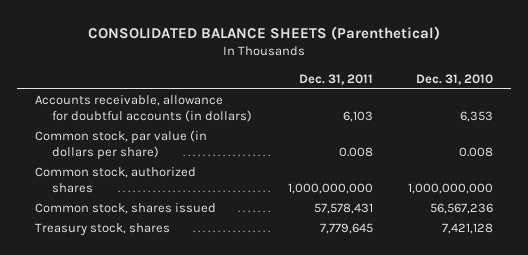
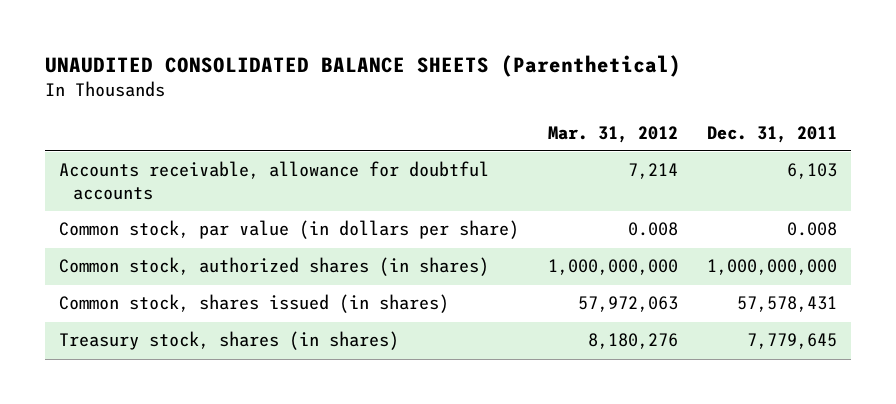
- CONSOLIDATED BALANCE SHEETS (Parenthetical)
+ UNAUDITED CONSOLIDATED BALANCE SHEETS (Parenthetical)
- | Dec. 31, 2011 | Dec. 31, 2010
+ | Mar. 31, 2012 | Dec. 31, 2011
- Accounts receivable, allowance for doubtful accounts (in dollars) | 6,103 | 6,353
+ Accounts receivable, allowance for doubtful accounts | 7,214 | 6,103
- Common stock, authorized shares | 1,000,000,000 | 1,000,000,000
- Common stock, shares issued | 57,578,431 | 56,567,236
- Treasury stock, shares | 7,779,645 | 7,421,128
+ Common stock, authorized shares (in shares) | 1,000,000,000 | 1,000,000,000
+ Common stock, shares issued (in shares) | 57,972,063 | 57,578,431
+ Treasury stock, shares (in shares) | 8,180,276 | 7,779,645

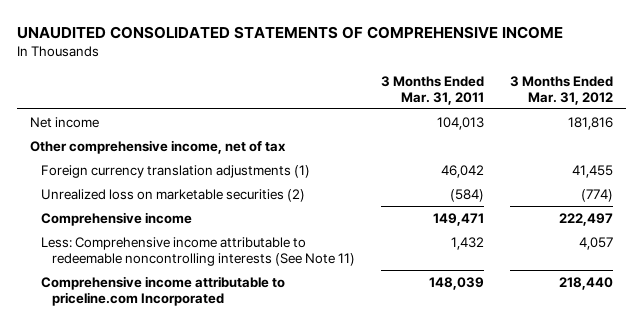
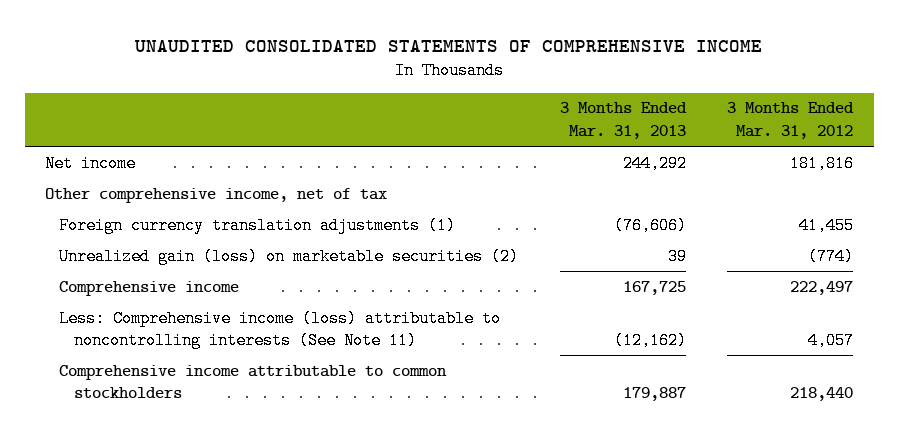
- | 3 Months Ended Mar. 31, 2011 | 3 Months Ended Mar. 31, 2012
+ | 3 Months Ended Mar. 31, 2013 | 3 Months Ended Mar. 31, 2012
- Unrealized loss on marketable securities (2) | (584) | (774)
+ Unrealized gain (loss) on marketable securities (2) | 39 | (774)
- Less: Comprehensive income attributable to redeemable noncontrolling interests (See Note 11) | 1,432 | 4,057
- Comprehensive income attributable to priceline.com Incorporated | 148,039 | 218,440
+ Less: Comprehensive income (loss) attributable to noncontrolling interests (See Note 11) | (12,162) | 4,057
+ Comprehensive income attributable to common stockholders | 179,887 | 218,440

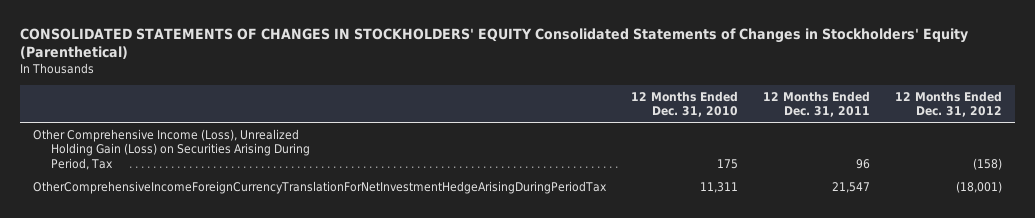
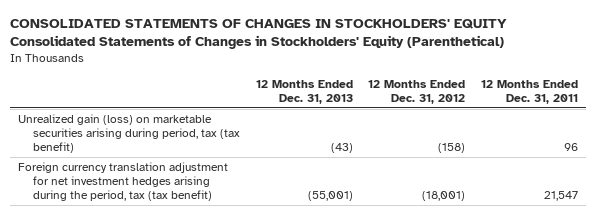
- | 12 Months Ended Dec. 31, 2010 | 12 Months Ended Dec. 31, 2011 | 12 Months Ended Dec. 31, 2012
+ | 12 Months Ended Dec. 31, 2013 | 12 Months Ended Dec. 31, 2012 | 12 Months Ended Dec. 31, 2011
- Other Comprehensive Income (Loss), Unrealized Holding Gain (Loss) on Securities Arising During Period, Tax | 175 | 96 | (158)
- OtherComprehensiveIncomeForeignCurrencyTranslationForNetInvestmentHedgeArisingDuringPeriodTax | 11,311 | 21,547 | (18,001)
+ Unrealized gain (loss) on marketable securities arising during period, tax (tax benefit) | (43) | (158) | 96
+ Foreign currency translation adjustment for net investment hedges arising during the period, tax (tax benefit) | (55,001) | (18,001) | 21,547

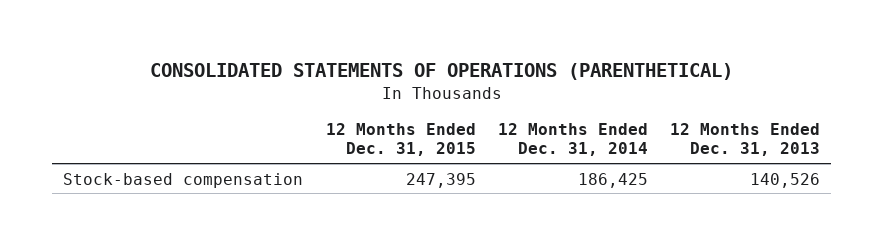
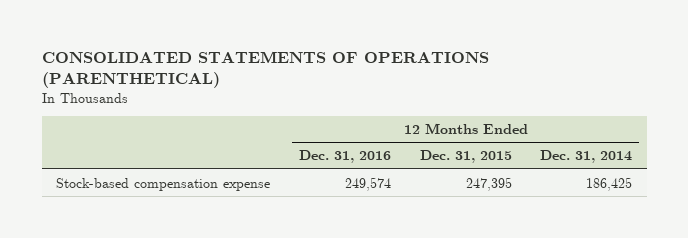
- | 12 Months Ended Dec. 31, 2015 | 12 Months Ended Dec. 31, 2014 | 12 Months Ended Dec. 31, 2013
+ | 12 Months Ended Dec. 31, 2016 | 12 Months Ended Dec. 31, 2015 | 12 Months Ended Dec. 31, 2014
- Stock-based compensation | 247,395 | 186,425 | 140,526
+ Stock-based compensation expense | 249,574 | 247,395 | 186,425

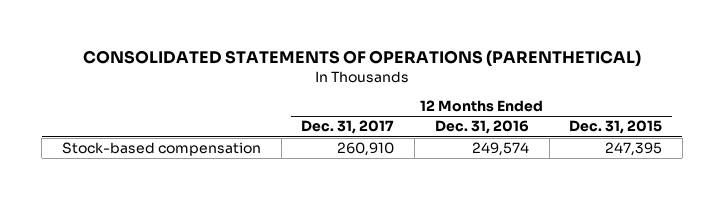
- | 12 Months Ended Dec. 31, 2016 | 12 Months Ended Dec. 31, 2015 | 12 Months Ended Dec. 31, 2014
+ | 12 Months Ended Dec. 31, 2017 | 12 Months Ended Dec. 31, 2016 | 12 Months Ended Dec. 31, 2015
- Stock-based compensation expense | 249,574 | 247,395 | 186,425
+ Stock-based compensation | 260,910 | 249,574 | 247,395

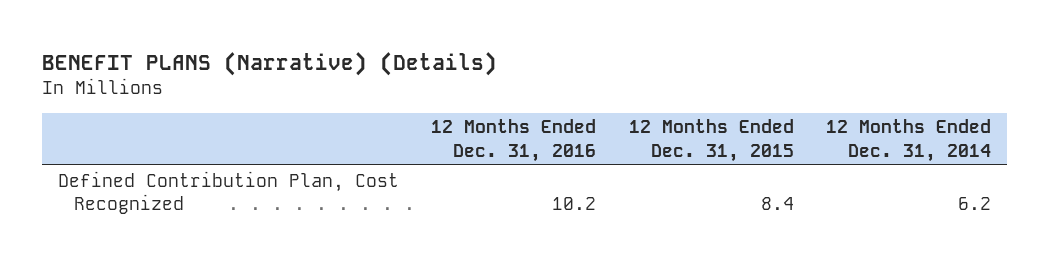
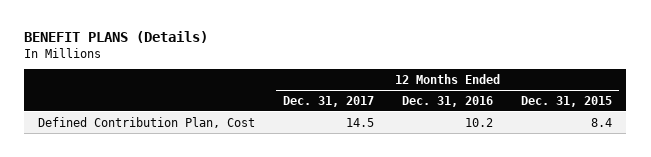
- BENEFIT PLANS (Narrative) (Details)
+ BENEFIT PLANS (Details)
- | 12 Months Ended Dec. 31, 2016 | 12 Months Ended Dec. 31, 2015 | 12 Months Ended Dec. 31, 2014
+ | 12 Months Ended Dec. 31, 2017 | 12 Months Ended Dec. 31, 2016 | 12 Months Ended Dec. 31, 2015
- Defined Contribution Plan, Cost Recognized | 10.2 | 8.4 | 6.2
+ Defined Contribution Plan, Cost | 14.5 | 10.2 | 8.4

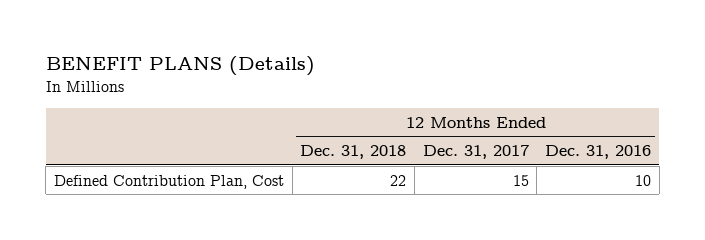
- | 12 Months Ended Dec. 31, 2017 | 12 Months Ended Dec. 31, 2016 | 12 Months Ended Dec. 31, 2015
+ | 12 Months Ended Dec. 31, 2018 | 12 Months Ended Dec. 31, 2017 | 12 Months Ended Dec. 31, 2016
- Defined Contribution Plan, Cost | 14.5 | 10.2 | 8.4
+ Defined Contribution Plan, Cost | 22 | 15 | 10

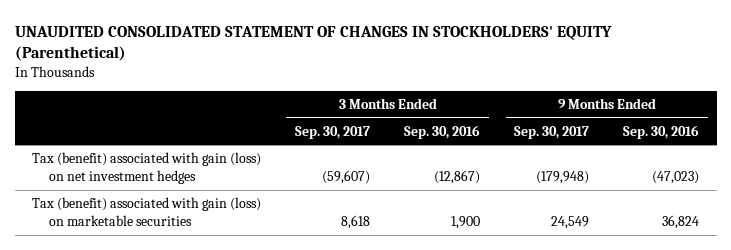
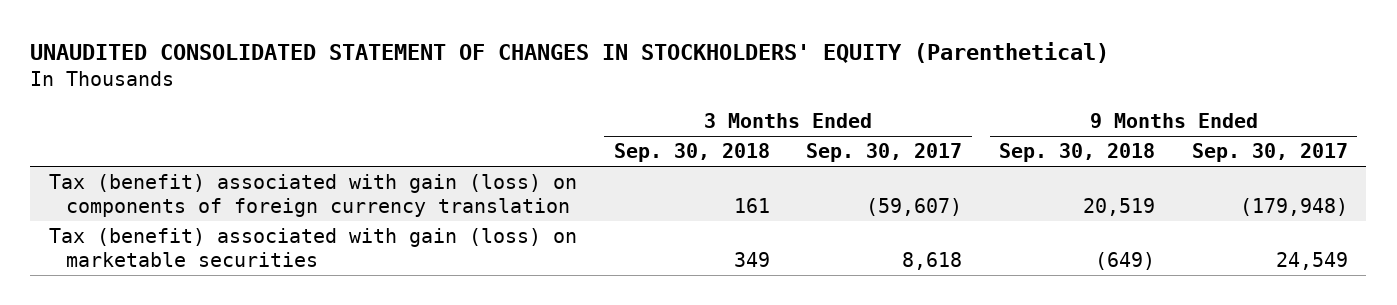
- | 3 Months Ended Sep. 30, 2017 | 3 Months Ended Sep. 30, 2016 | 9 Months Ended Sep. 30, 2017 | 9 Months Ended Sep. 30, 2016
+ | 3 Months Ended Sep. 30, 2018 | 3 Months Ended Sep. 30, 2017 | 9 Months Ended Sep. 30, 2018 | 9 Months Ended Sep. 30, 2017
- Tax (benefit) associated with gain (loss) on net investment hedges | (59,607) | (12,867) | (179,948) | (47,023)
+ Tax (benefit) associated with gain (loss) on components of foreign currency translation | 161 | (59,607) | 20,519 | (179,948)

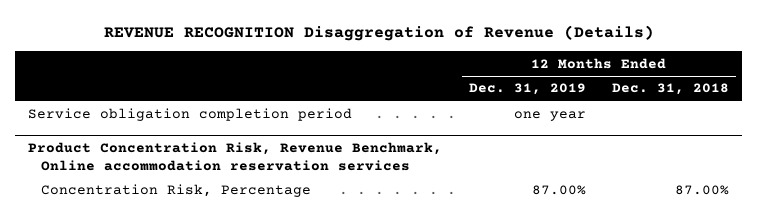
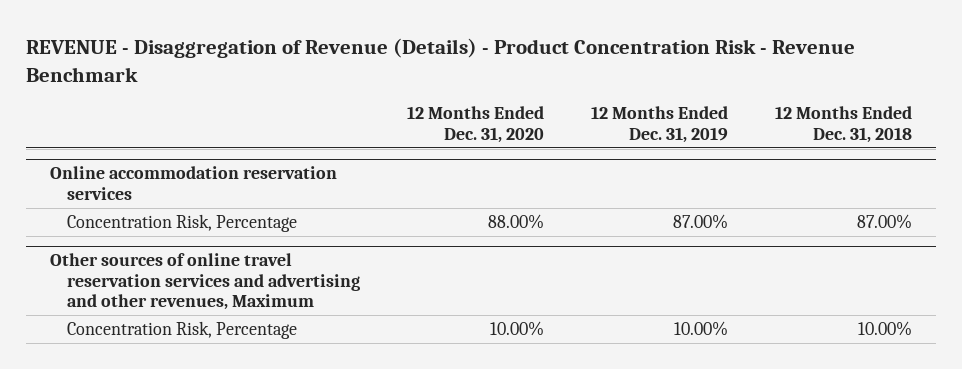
- REVENUE RECOGNITION Disaggregation of Revenue (Details)
+ REVENUE - Disaggregation of Revenue (Details) - Product Concentration Risk - Revenue Benchmark
- | 12 Months Ended Dec. 31, 2019 | 12 Months Ended Dec. 31, 2018
+ | 12 Months Ended Dec. 31, 2020 | 12 Months Ended Dec. 31, 2019 | 12 Months Ended Dec. 31, 2018
- Service obligation completion period | one year |
- Product Concentration Risk, Revenue Benchmark, Online accommodation reservation services
+ Online accommodation reservation services
+ Other sources of online travel reservation services and advertising and other revenues, Maximum
+ Concentration Risk, Percentage | 10.00% | 10.00% | 10.00%

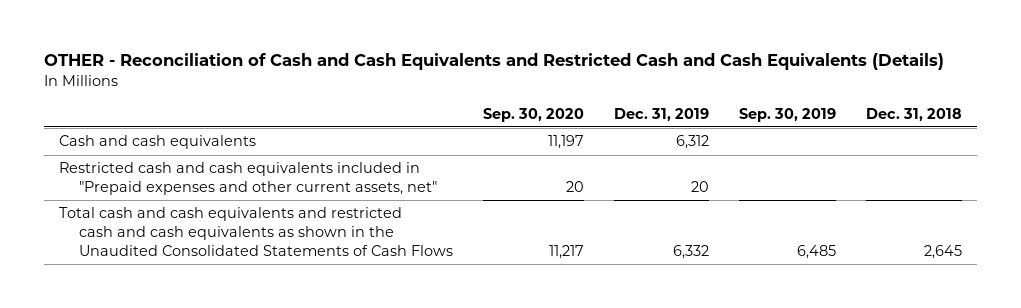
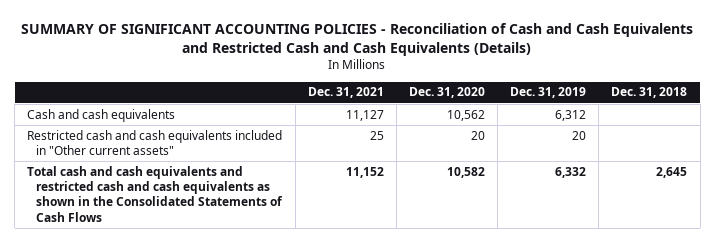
- OTHER - Reconciliation of Cash and Cash Equivalents and Restricted Cash and Cash Equivalents (Details)
+ SUMMARY OF SIGNIFICANT ACCOUNTING POLICIES - Reconciliation of Cash and Cash Equivalents and Restricted Cash and Cash Equivalents (Details)
- | Sep. 30, 2020 | Dec. 31, 2019 | Sep. 30, 2019 | Dec. 31, 2018
+ | Dec. 31, 2021 | Dec. 31, 2020 | Dec. 31, 2019 | Dec. 31, 2018
- Restricted cash and cash equivalents included in "Prepaid expenses and other current assets, net" | 20 | 20 | |
- Total cash and cash equivalents and restricted cash and cash equivalents as shown in the Unaudited Consolidated Statements of Cash Flows | 11,217 | 6,332 | 6,485 | 2,645
+ Restricted cash and cash equivalents included in "Other current assets" | 25 | 20 | 20 |
+ Total cash and cash equivalents and restricted cash and cash equivalents as shown in the Consolidated Statements of Cash Flows | 11,152 | 10,582 | 6,332 | 2,645

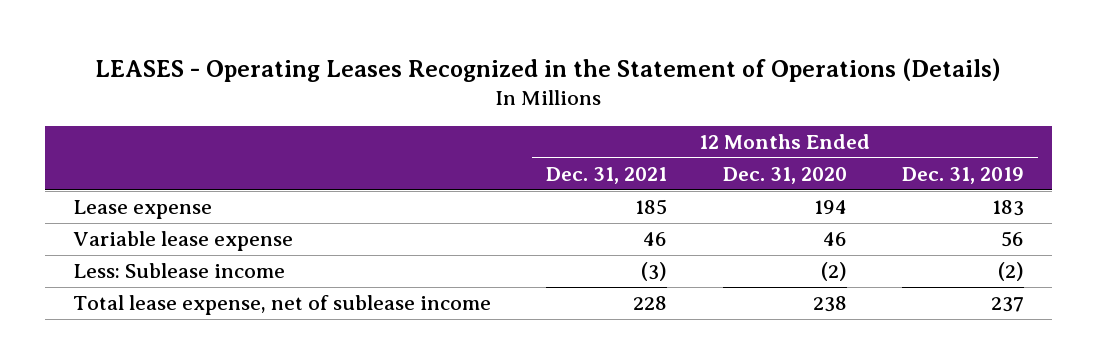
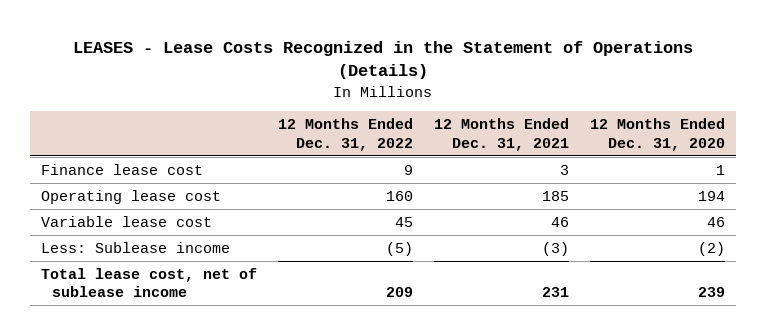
- LEASES - Operating Leases Recognized in the Statement of Operations (Details)
+ LEASES - Lease Costs Recognized in the Statement of Operations (Details)
- | 12 Months Ended Dec. 31, 2021 | 12 Months Ended Dec. 31, 2020 | 12 Months Ended Dec. 31, 2019
+ | 12 Months Ended Dec. 31, 2022 | 12 Months Ended Dec. 31, 2021 | 12 Months Ended Dec. 31, 2020
- Lease expense | 185 | 194 | 183
- Variable lease expense | 46 | 46 | 56
+ Finance lease cost | 9 | 3 | 1
+ Operating lease cost | 160 | 185 | 194
+ Variable lease cost | 45 | 46 | 46
- Total lease expense, net of sublease income | 228 | 238 | 237
+ Total lease cost, net of sublease income | 209 | 231 | 239

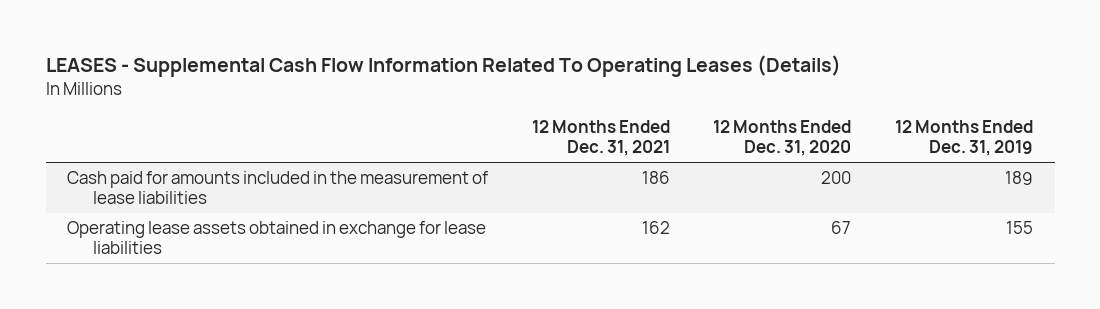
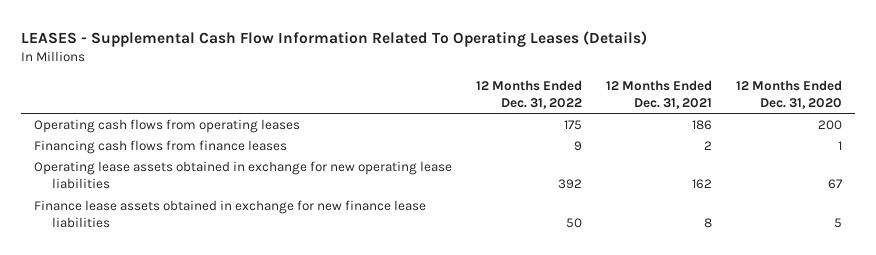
- | 12 Months Ended Dec. 31, 2021 | 12 Months Ended Dec. 31, 2020 | 12 Months Ended Dec. 31, 2019
+ | 12 Months Ended Dec. 31, 2022 | 12 Months Ended Dec. 31, 2021 | 12 Months Ended Dec. 31, 2020
- Cash paid for amounts included in the measurement of lease liabilities | 186 | 200 | 189
- Operating lease assets obtained in exchange for lease liabilities | 162 | 67 | 155
+ Operating cash flows from operating leases | 175 | 186 | 200
+ Financing cash flows from finance leases | 9 | 2 | 1
+ Operating lease assets obtained in exchange for new operating lease liabilities | 392 | 162 | 67
+ Finance lease assets obtained in exchange for new finance lease liabilities | 50 | 8 | 5

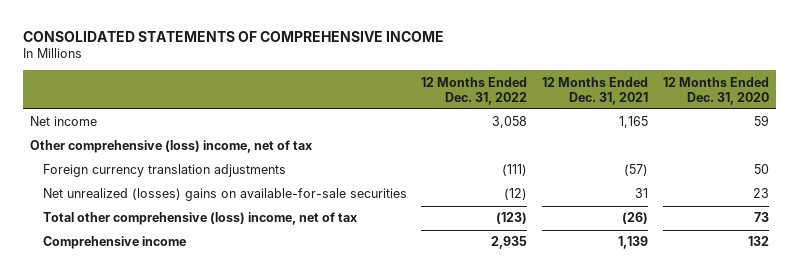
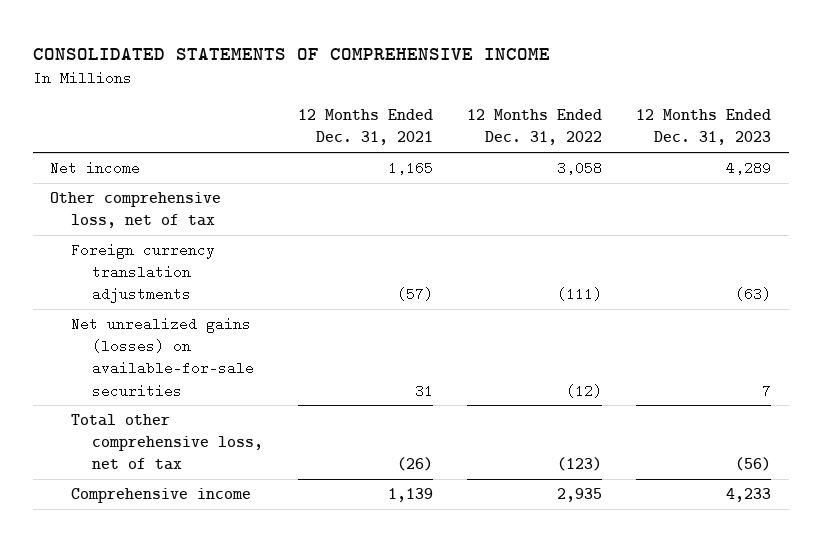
- | 12 Months Ended Dec. 31, 2022 | 12 Months Ended Dec. 31, 2021 | 12 Months Ended Dec. 31, 2020
+ | 12 Months Ended Dec. 31, 2021 | 12 Months Ended Dec. 31, 2022 | 12 Months Ended Dec. 31, 2023
- Other comprehensive (loss) income, net of tax
+ Other comprehensive loss, net of tax
- Net unrealized (losses) gains on available-for-sale securities | (12) | 31 | 23
- Total other comprehensive (loss) income, net of tax | (123) | (26) | 73
+ Net unrealized gains (losses) on available-for-sale securities | 31 | (12) | 7
+ Total other comprehensive loss, net of tax | (26) | (123) | (56)

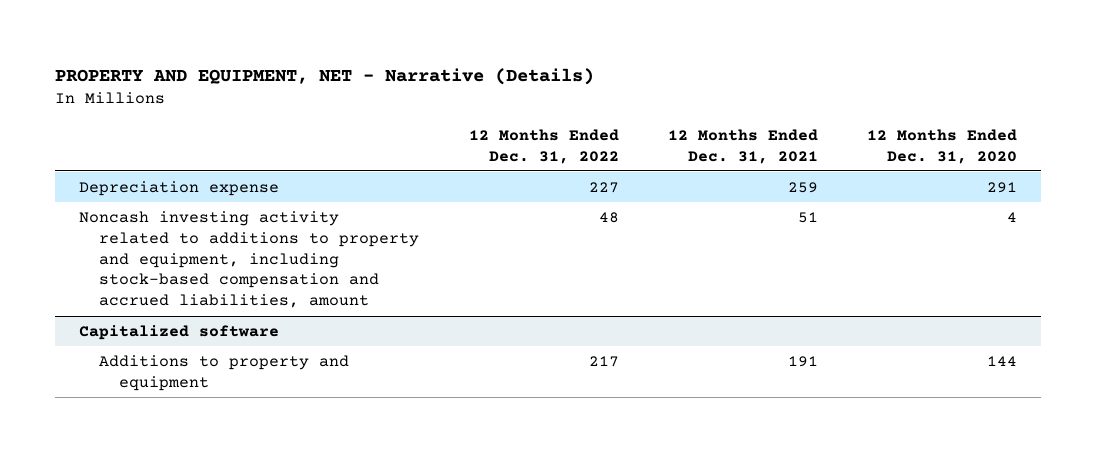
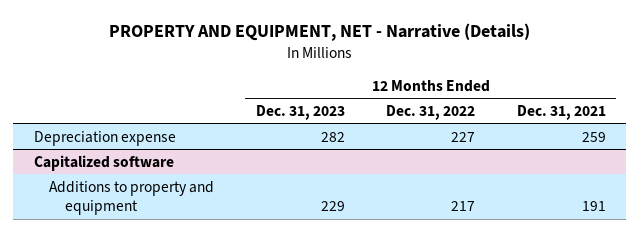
- | 12 Months Ended Dec. 31, 2022 | 12 Months Ended Dec. 31, 2021 | 12 Months Ended Dec. 31, 2020
+ | 12 Months Ended Dec. 31, 2023 | 12 Months Ended Dec. 31, 2022 | 12 Months Ended Dec. 31, 2021
- Noncash investing activity related to additions to property and equipment, including stock-based compensation and accrued liabilities, amount | 48 | 51 | 4

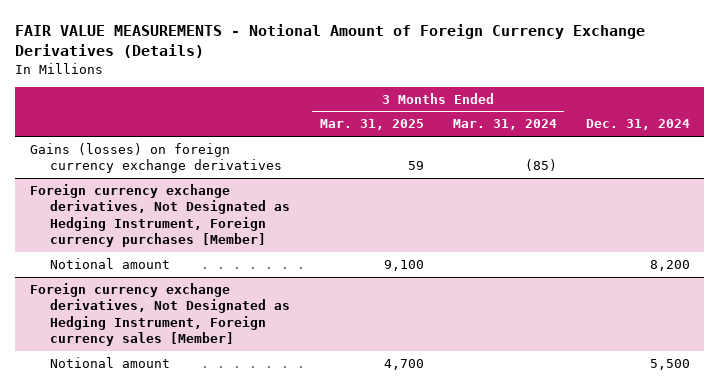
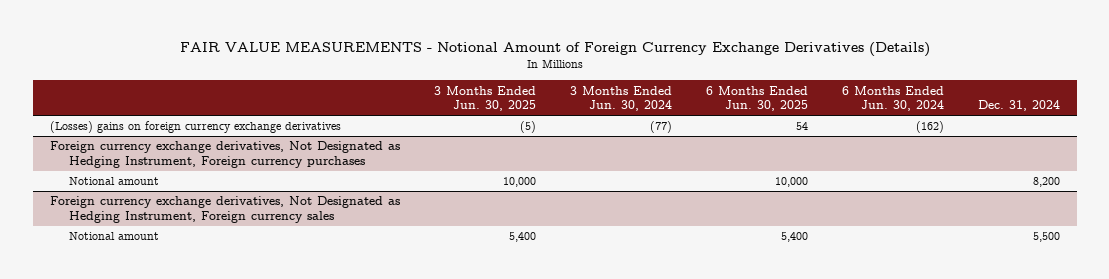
- | 3 Months Ended Mar. 31, 2025 | 3 Months Ended Mar. 31, 2024 | Dec. 31, 2024
+ | 3 Months Ended Jun. 30, 2025 | 3 Months Ended Jun. 30, 2024 | 6 Months Ended Jun. 30, 2025 | 6 Months Ended Jun. 30, 2024 | Dec. 31, 2024
- Gains (losses) on foreign currency exchange derivatives | 59 | (85) |
- Foreign currency exchange derivatives, Not Designated as Hedging Instrument, Foreign currency purchases [Member]
+ (Losses) gains on foreign currency exchange derivatives | (5) | (77) | 54 | (162) |
+ Foreign currency exchange derivatives, Not Designated as Hedging Instrument, Foreign currency purchases
- Foreign currency exchange derivatives, Not Designated as Hedging Instrument, Foreign currency sales [Member]
+ Foreign currency exchange derivatives, Not Designated as Hedging Instrument, Foreign currency sales

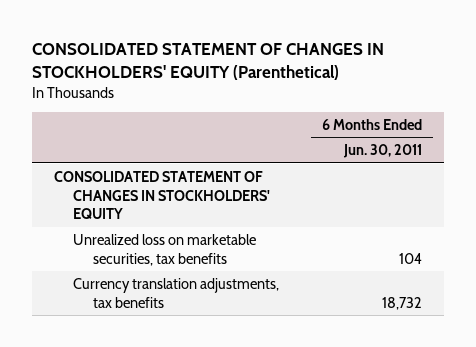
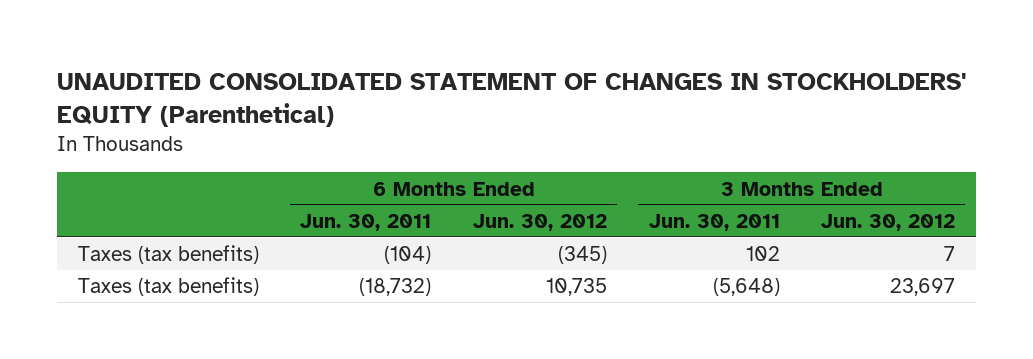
- CONSOLIDATED STATEMENT OF CHANGES IN STOCKHOLDERS' EQUITY (Parenthetical)
+ UNAUDITED CONSOLIDATED STATEMENT OF CHANGES IN STOCKHOLDERS' EQUITY (Parenthetical)
- | 6 Months Ended Jun. 30, 2011
+ | 6 Months Ended Jun. 30, 2011 | 6 Months Ended Jun. 30, 2012 | 3 Months Ended Jun. 30, 2011 | 3 Months Ended Jun. 30, 2012
- CONSOLIDATED STATEMENT OF CHANGES IN STOCKHOLDERS' EQUITY
- Unrealized loss on marketable securities, tax benefits | 104
- Currency translation adjustments, tax benefits | 18,732
+ Taxes (tax benefits) | (104) | (345) | 102 | 7
+ Taxes (tax benefits) | (18,732) | 10,735 | (5,648) | 23,697

